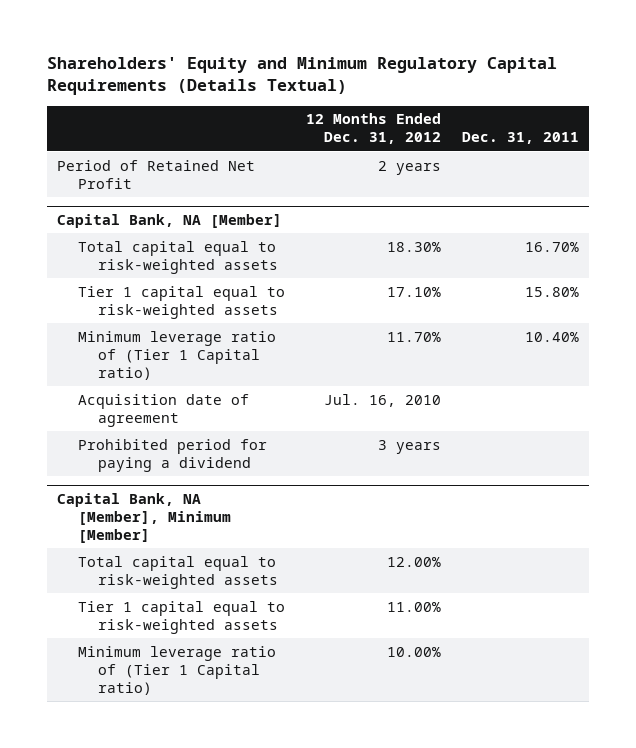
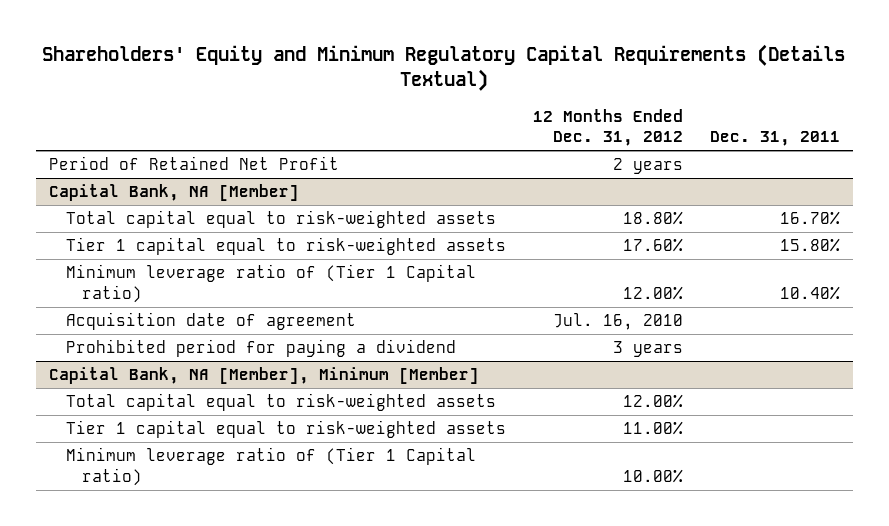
@ Capital Bank, NA [Member]
- Total capital equal to risk-weighted assets | 18.30% | 16.70%
- Tier 1 capital equal to risk-weighted assets | 17.10% | 15.80%
- Minimum leverage ratio of (Tier 1 Capital ratio) | 11.70% | 10.40%
+ Total capital equal to risk-weighted assets | 18.80% | 16.70%
+ Tier 1 capital equal to risk-weighted assets | 17.60% | 15.80%
+ Minimum leverage ratio of (Tier 1 Capital ratio) | 12.00% | 10.40%

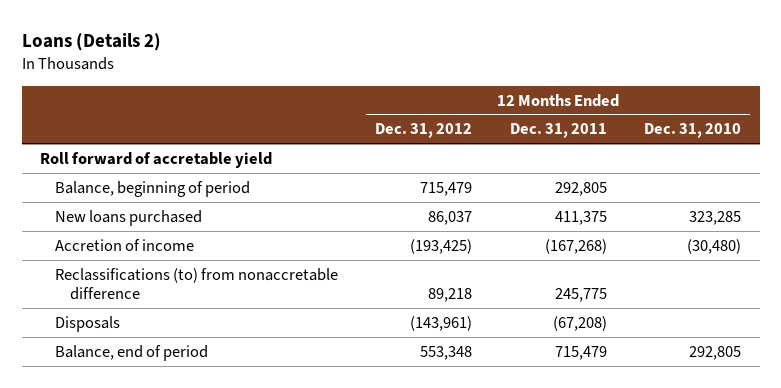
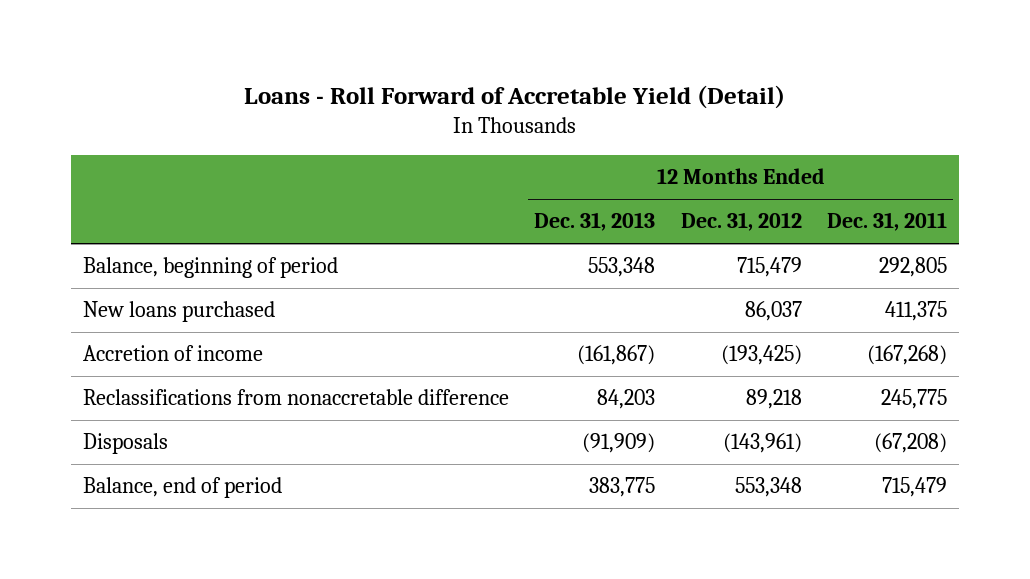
- Loans (Details 2)
+ Loans - Roll Forward of Accretable Yield (Detail)
- | 12 Months Ended Dec. 31, 2012 | 12 Months Ended Dec. 31, 2011 | 12 Months Ended Dec. 31, 2010
+ | 12 Months Ended Dec. 31, 2013 | 12 Months Ended Dec. 31, 2012 | 12 Months Ended Dec. 31, 2011
- Roll forward of accretable yield
- Reclassifications (to) from nonaccretable difference | 89,218 | 245,775 |
+ Reclassifications from nonaccretable difference | 84,203 | 89,218 | 245,775

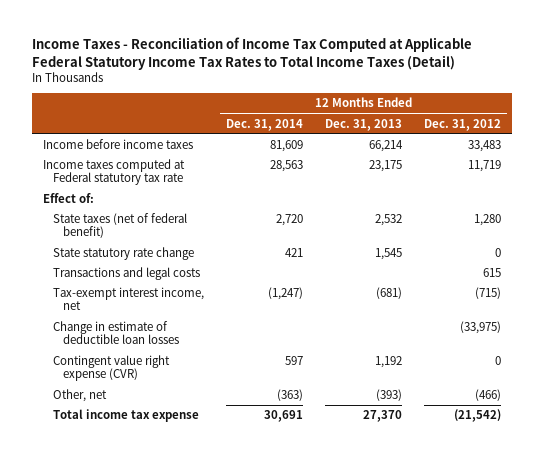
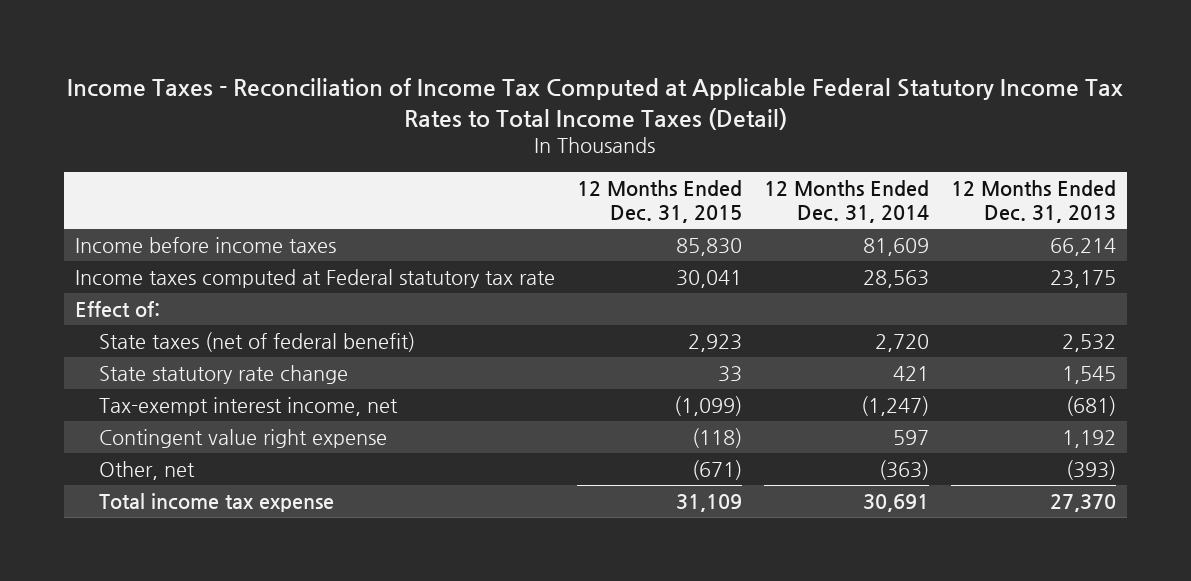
- | 12 Months Ended Dec. 31, 2014 | 12 Months Ended Dec. 31, 2013 | 12 Months Ended Dec. 31, 2012
+ | 12 Months Ended Dec. 31, 2015 | 12 Months Ended Dec. 31, 2014 | 12 Months Ended Dec. 31, 2013
- Transactions and legal costs | | | 615
- Change in estimate of deductible loan losses | | | (33,975)
- Contingent value right expense (CVR) | 597 | 1,192 | 0
+ Contingent value right expense | (118) | 597 | 1,192

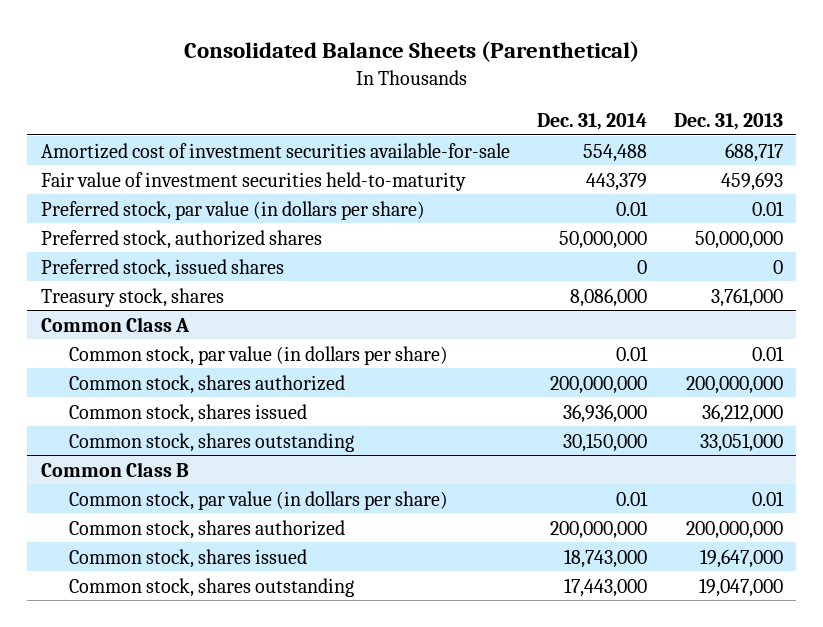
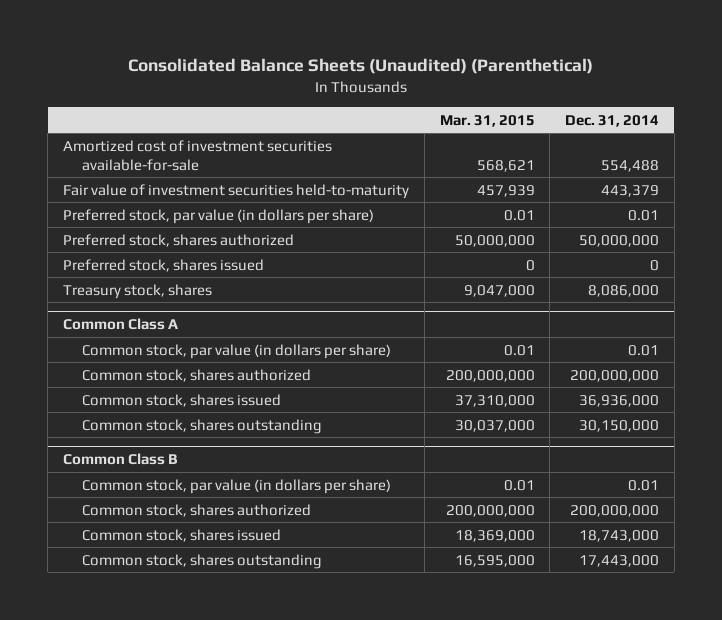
- Consolidated Balance Sheets (Parenthetical)
+ Consolidated Balance Sheets (Unaudited) (Parenthetical)
- | Dec. 31, 2014 | Dec. 31, 2013
+ | Mar. 31, 2015 | Dec. 31, 2014
- Preferred stock, authorized shares | 50,000,000 | 50,000,000
- Preferred stock, issued shares | 0 | 0
+ Preferred stock, shares authorized | 50,000,000 | 50,000,000
+ Preferred stock, shares issued | 0 | 0

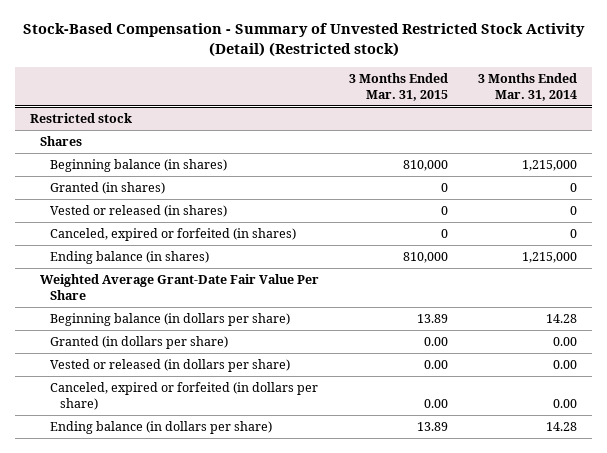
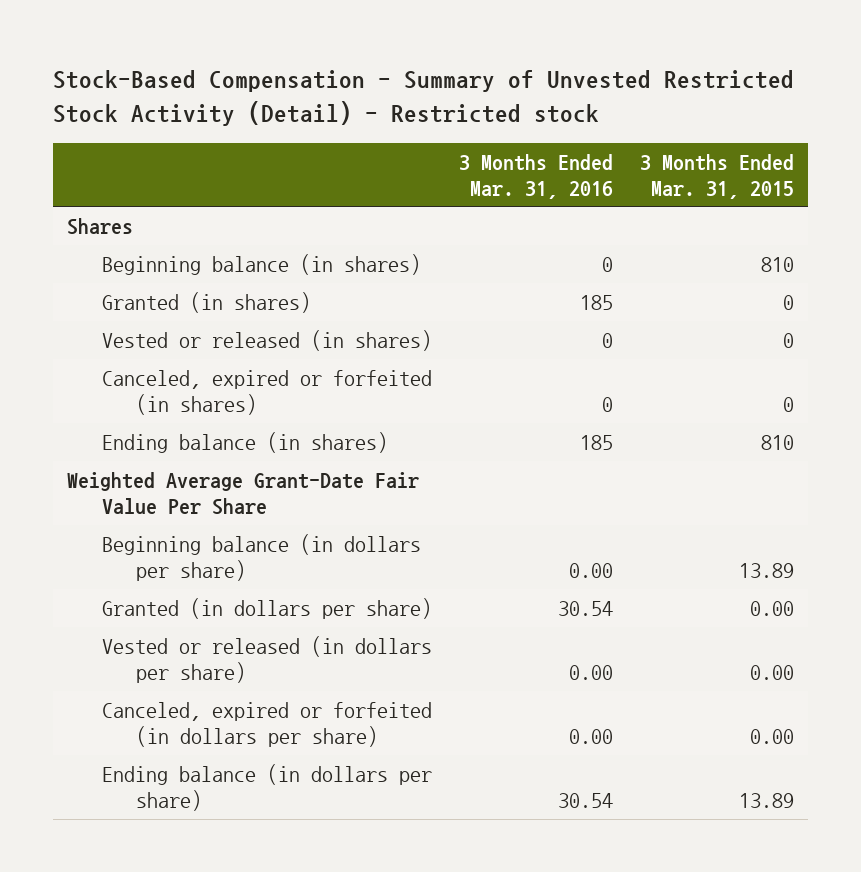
- Stock-Based Compensation - Summary of Unvested Restricted Stock Activity (Detail) (Restricted stock)
+ Stock-Based Compensation - Summary of Unvested Restricted Stock Activity (Detail) - Restricted stock
- | 3 Months Ended Mar. 31, 2015 | 3 Months Ended Mar. 31, 2014
+ | 3 Months Ended Mar. 31, 2016 | 3 Months Ended Mar. 31, 2015
- Restricted stock
- Beginning balance (in shares) | 810,000 | 1,215,000
+ Beginning balance (in shares) | 0 | 810
- Ending balance (in shares) | 810,000 | 1,215,000
+ Ending balance (in shares) | 185 | 810

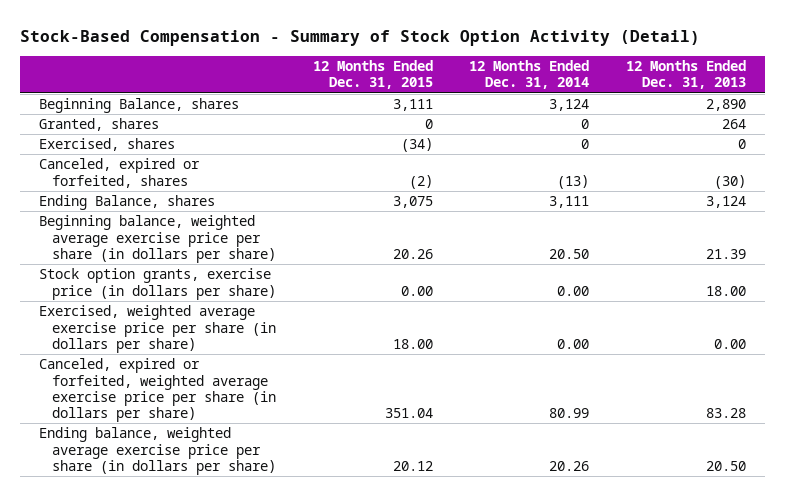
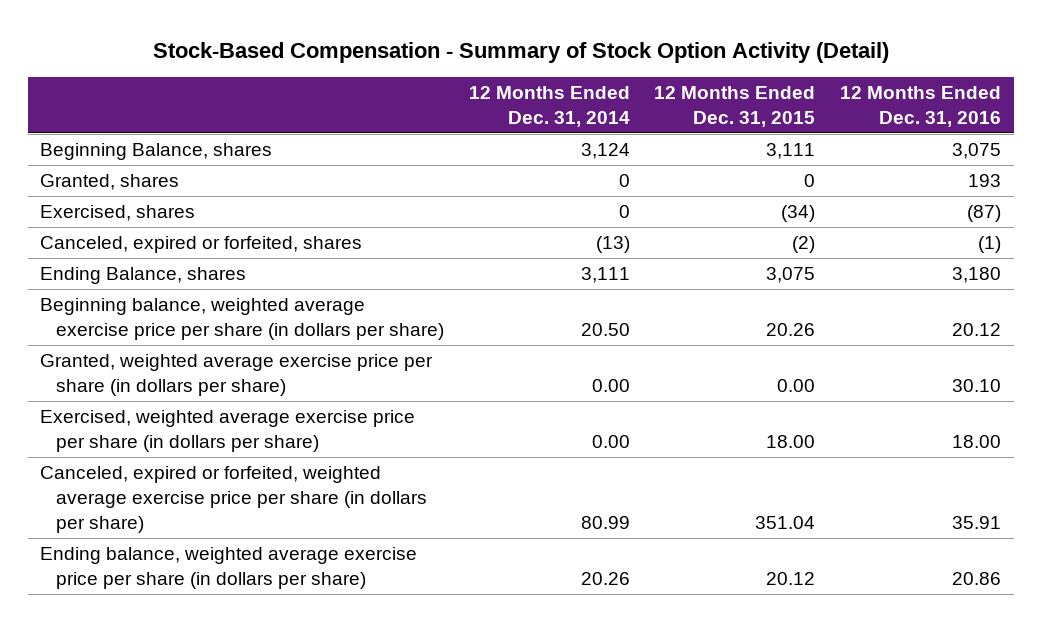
- | 12 Months Ended Dec. 31, 2015 | 12 Months Ended Dec. 31, 2014 | 12 Months Ended Dec. 31, 2013
+ | 12 Months Ended Dec. 31, 2014 | 12 Months Ended Dec. 31, 2015 | 12 Months Ended Dec. 31, 2016
- Stock option grants, exercise price (in dollars per share) | 0.00 | 0.00 | 18.00
+ Granted, weighted average exercise price per share (in dollars per share) | 0.00 | 0.00 | 30.10

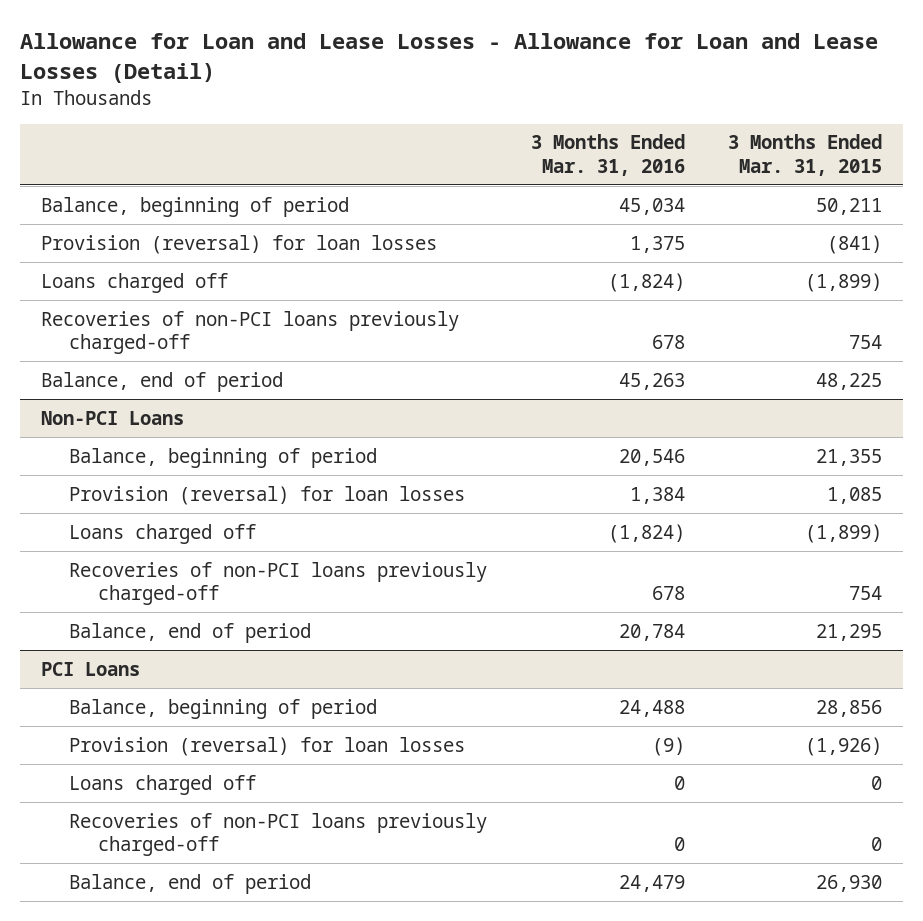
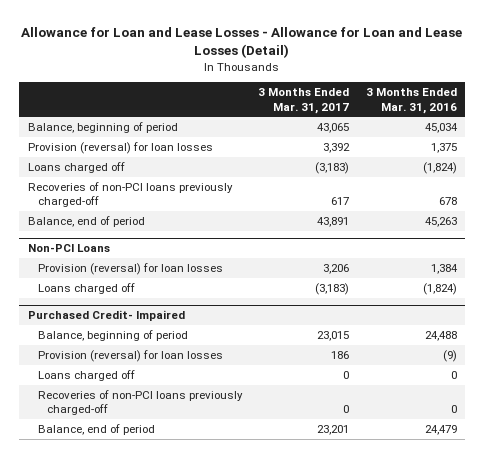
- | 3 Months Ended Mar. 31, 2016 | 3 Months Ended Mar. 31, 2015
+ | 3 Months Ended Mar. 31, 2017 | 3 Months Ended Mar. 31, 2016
@ Non-PCI Loans
- Balance, beginning of period | 20,546 | 21,355
- Recoveries of non-PCI loans previously charged-off | 678 | 754
- Balance, end of period | 20,784 | 21,295
- PCI Loans
+ Purchased Credit- Impaired

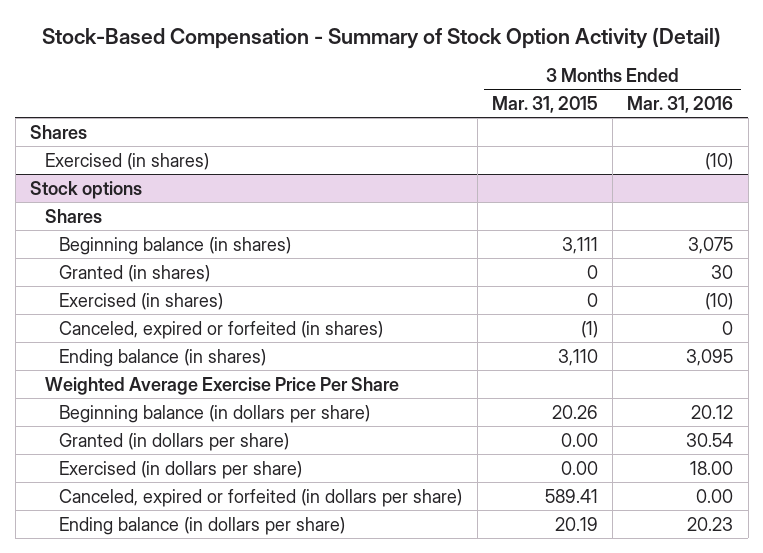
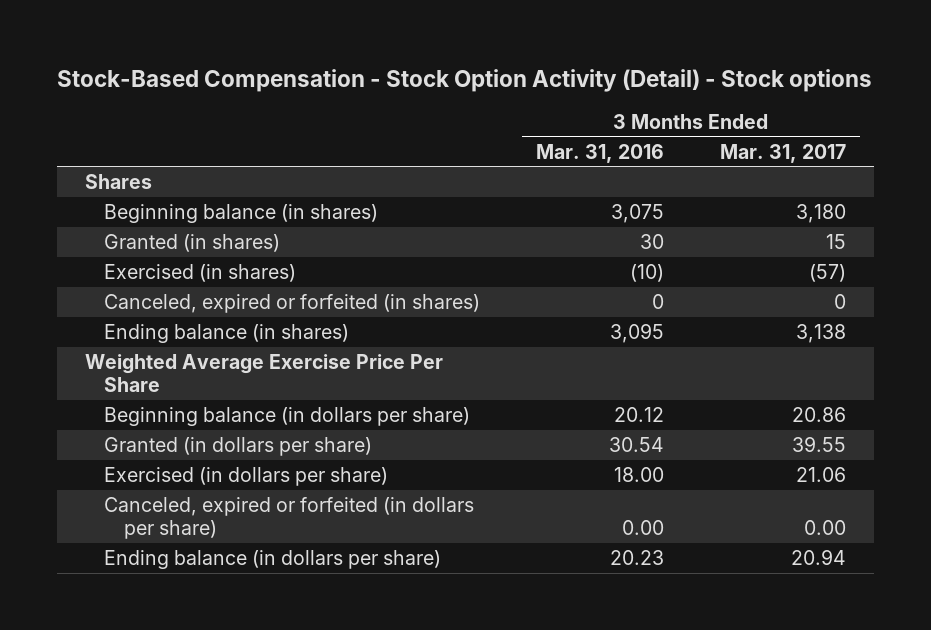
- Stock-Based Compensation - Summary of Stock Option Activity (Detail)
+ Stock-Based Compensation - Stock Option Activity (Detail) - Stock options
- | 3 Months Ended Mar. 31, 2015 | 3 Months Ended Mar. 31, 2016
+ | 3 Months Ended Mar. 31, 2016 | 3 Months Ended Mar. 31, 2017
- Exercised (in shares) | | (10)
- Stock options
- Shares

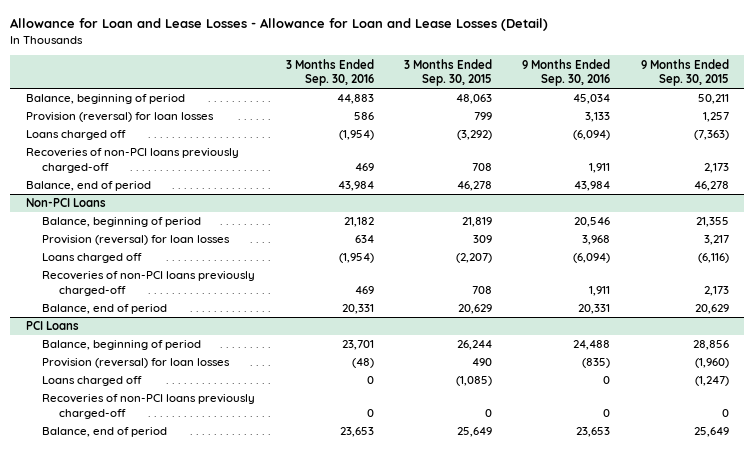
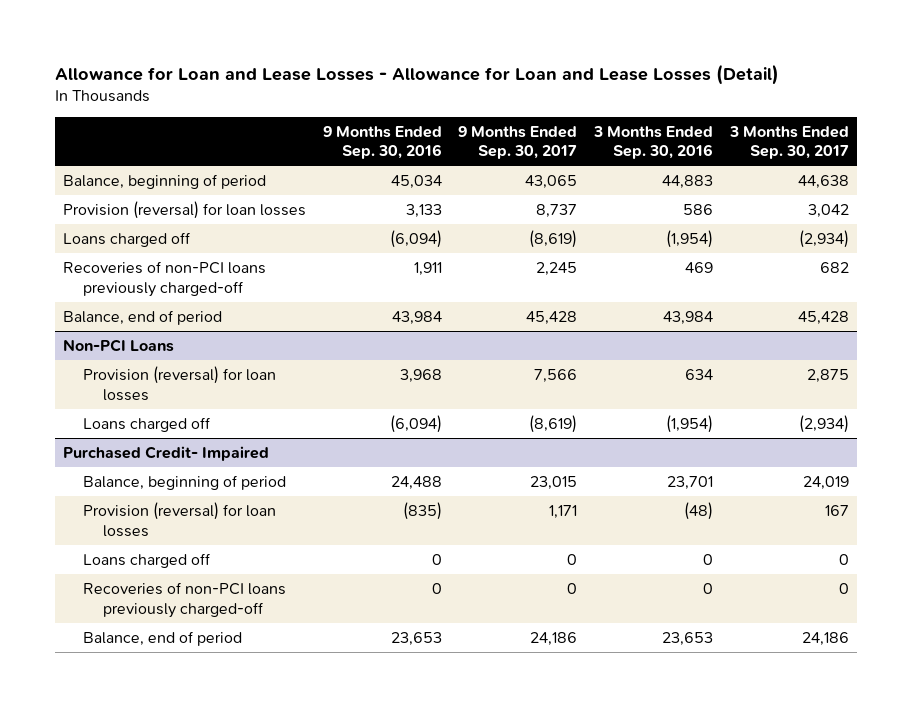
- | 3 Months Ended Sep. 30, 2016 | 3 Months Ended Sep. 30, 2015 | 9 Months Ended Sep. 30, 2016 | 9 Months Ended Sep. 30, 2015
+ | 9 Months Ended Sep. 30, 2016 | 9 Months Ended Sep. 30, 2017 | 3 Months Ended Sep. 30, 2016 | 3 Months Ended Sep. 30, 2017
@ Non-PCI Loans
- Balance, beginning of period | 21,182 | 21,819 | 20,546 | 21,355
- Recoveries of non-PCI loans previously charged-off | 469 | 708 | 1,911 | 2,173
- Balance, end of period | 20,331 | 20,629 | 20,331 | 20,629
- PCI Loans
+ Purchased Credit- Impaired

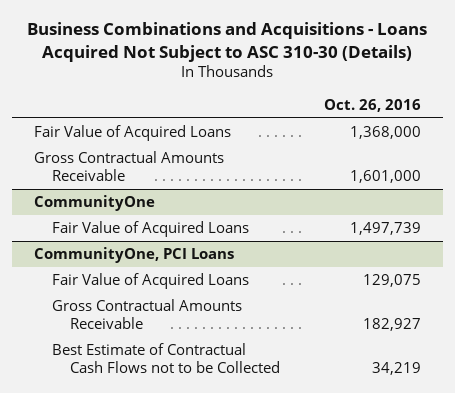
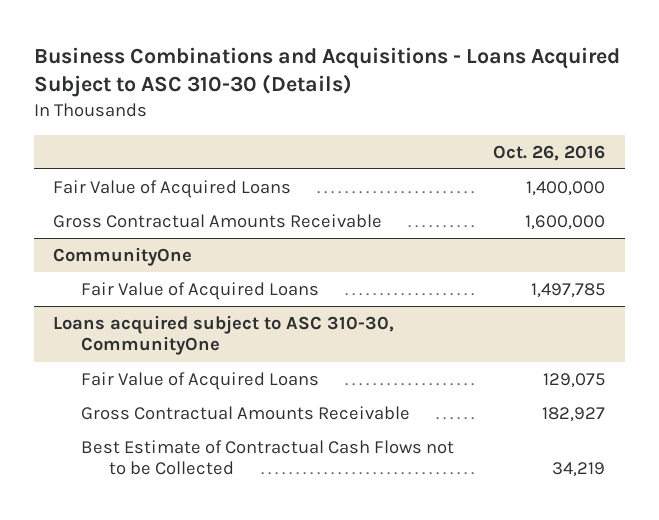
- Business Combinations and Acquisitions - Loans Acquired Not Subject to ASC 310-30 (Details)
+ Business Combinations and Acquisitions - Loans Acquired Subject to ASC 310-30 (Details)
- Fair Value of Acquired Loans | 1,368,000
- Gross Contractual Amounts Receivable | 1,601,000
+ Fair Value of Acquired Loans | 1,400,000
+ Gross Contractual Amounts Receivable | 1,600,000
@ CommunityOne
- Fair Value of Acquired Loans | 1,497,739
- CommunityOne, PCI Loans
@ CommunityOne
+ Fair Value of Acquired Loans | 1,497,785
+ Loans acquired subject to ASC 310-30, CommunityOne

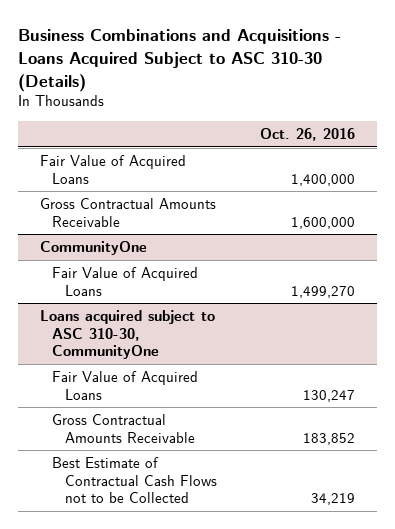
@ CommunityOne
- Fair Value of Acquired Loans | 1,497,785
+ Fair Value of Acquired Loans | 1,499,270
@ Loans acquired subject to ASC 310-30, CommunityOne
- Fair Value of Acquired Loans | 129,075
- Gross Contractual Amounts Receivable | 182,927
+ Fair Value of Acquired Loans | 130,247
+ Gross Contractual Amounts Receivable | 183,852

